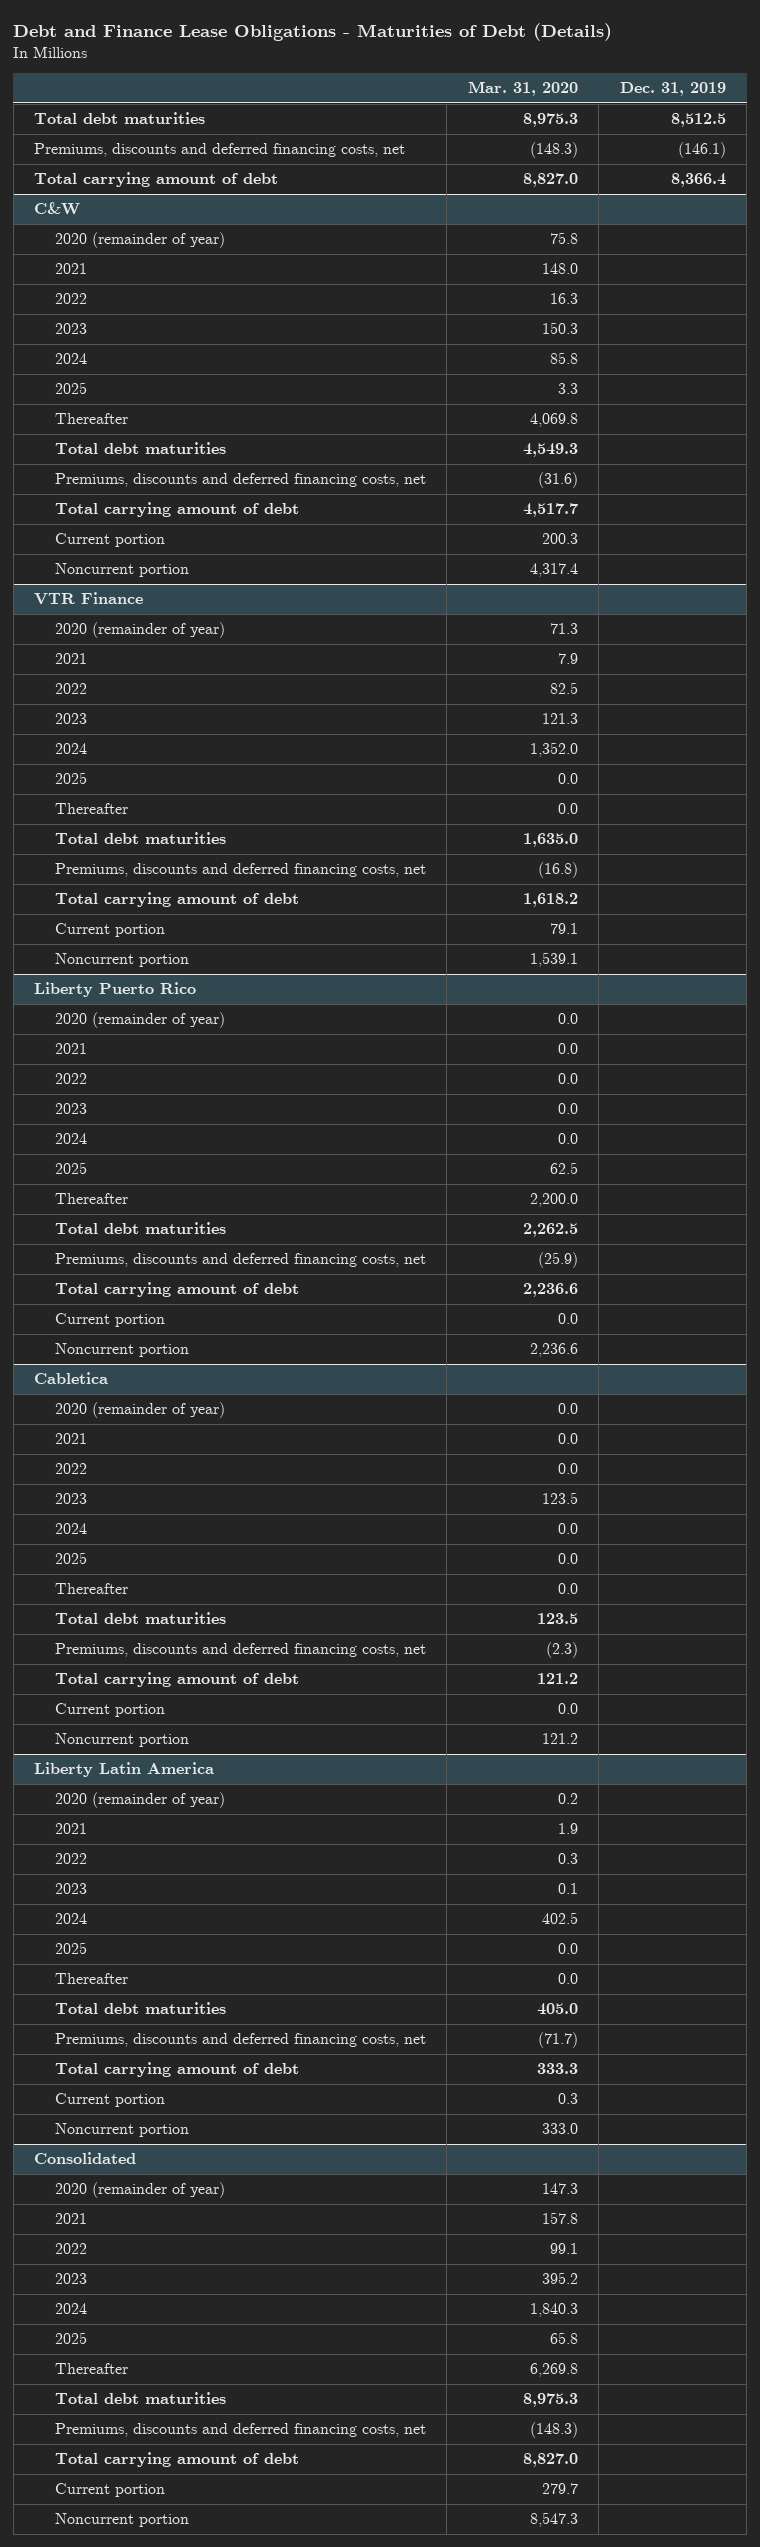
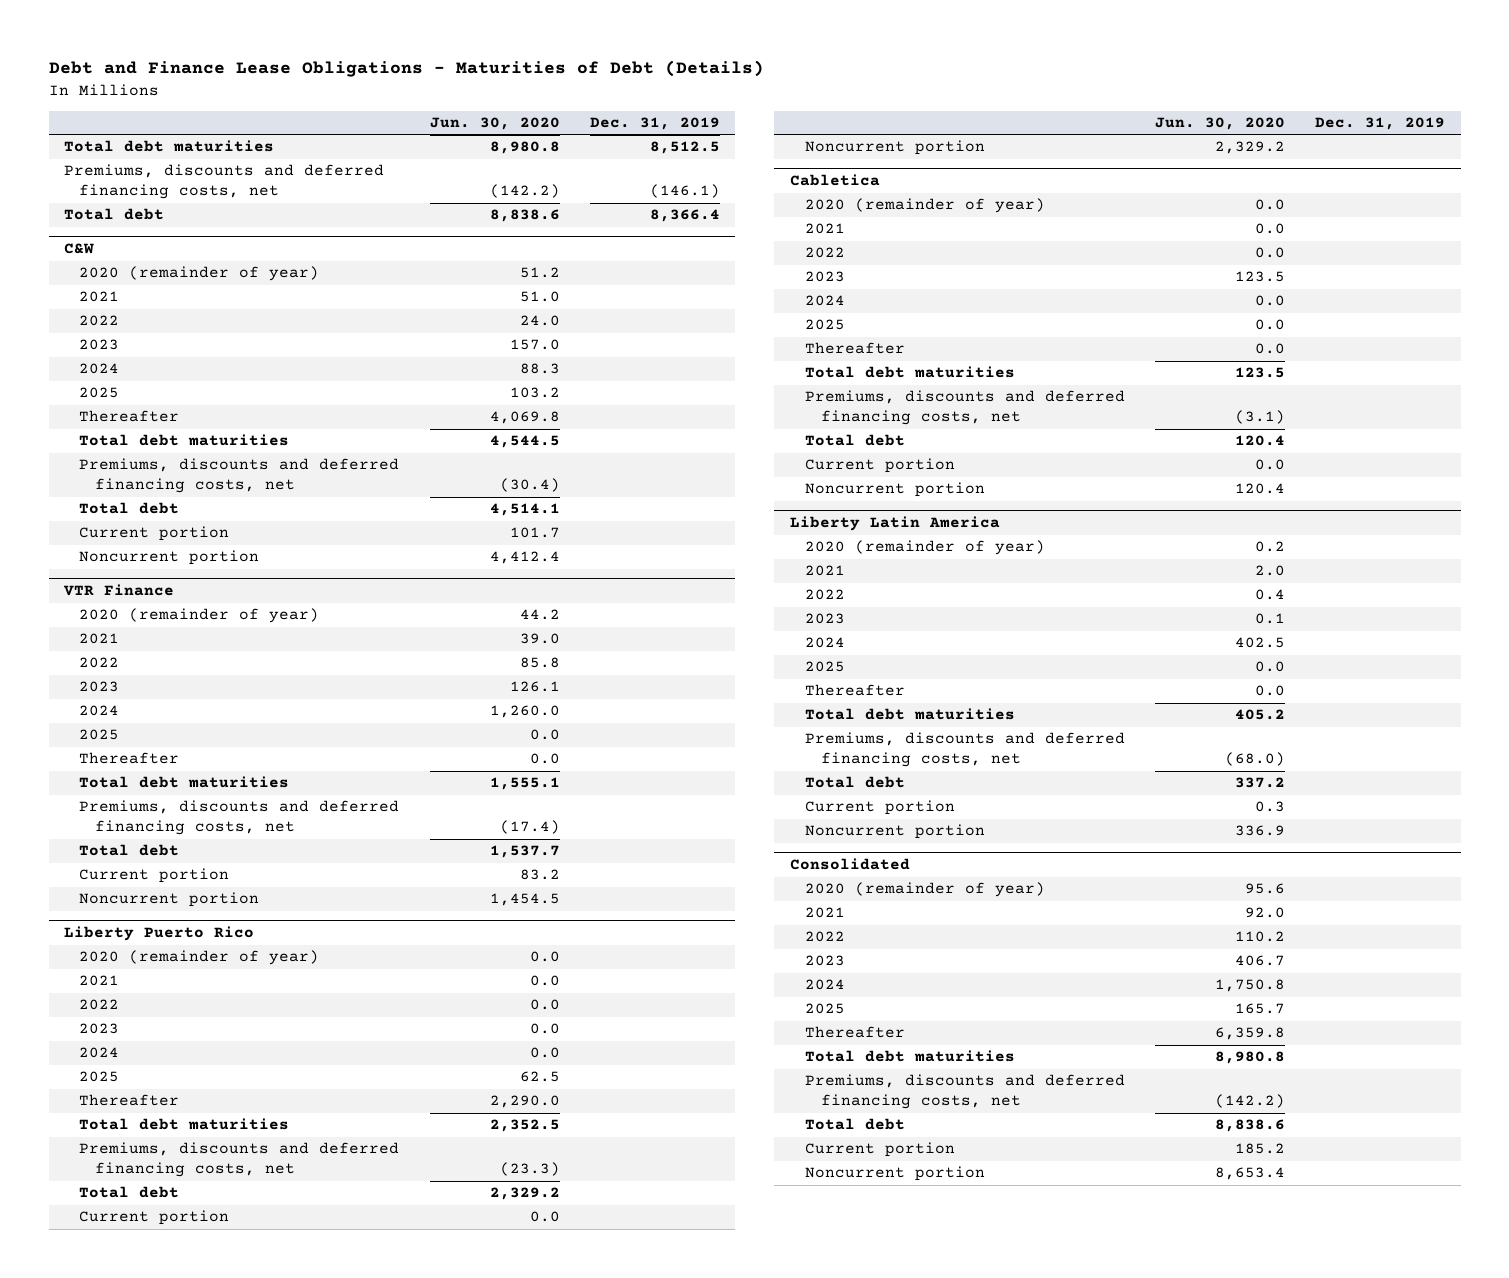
- | Mar. 31, 2020 | Dec. 31, 2019
+ | Jun. 30, 2020 | Dec. 31, 2019
- Total carrying amount of debt | 8,827.0 | 8,366.4
+ Total debt | 8,838.6 | 8,366.4
@ C&W
- Total carrying amount of debt | 4,517.7 |
+ Total debt | 4,514.1 |
@ VTR Finance
- Total carrying amount of debt | 1,618.2 |
+ Total debt | 1,537.7 |
@ Liberty Puerto Rico
- Total carrying amount of debt | 2,236.6 |
+ Total debt | 2,329.2 |
@ Cabletica
- Total carrying amount of debt | 121.2 |
+ Total debt | 120.4 |
@ Liberty Latin America
- Total carrying amount of debt | 333.3 |
+ Total debt | 337.2 |
@ Consolidated
- Total carrying amount of debt | 8,827.0 |
+ Total debt | 8,838.6 |

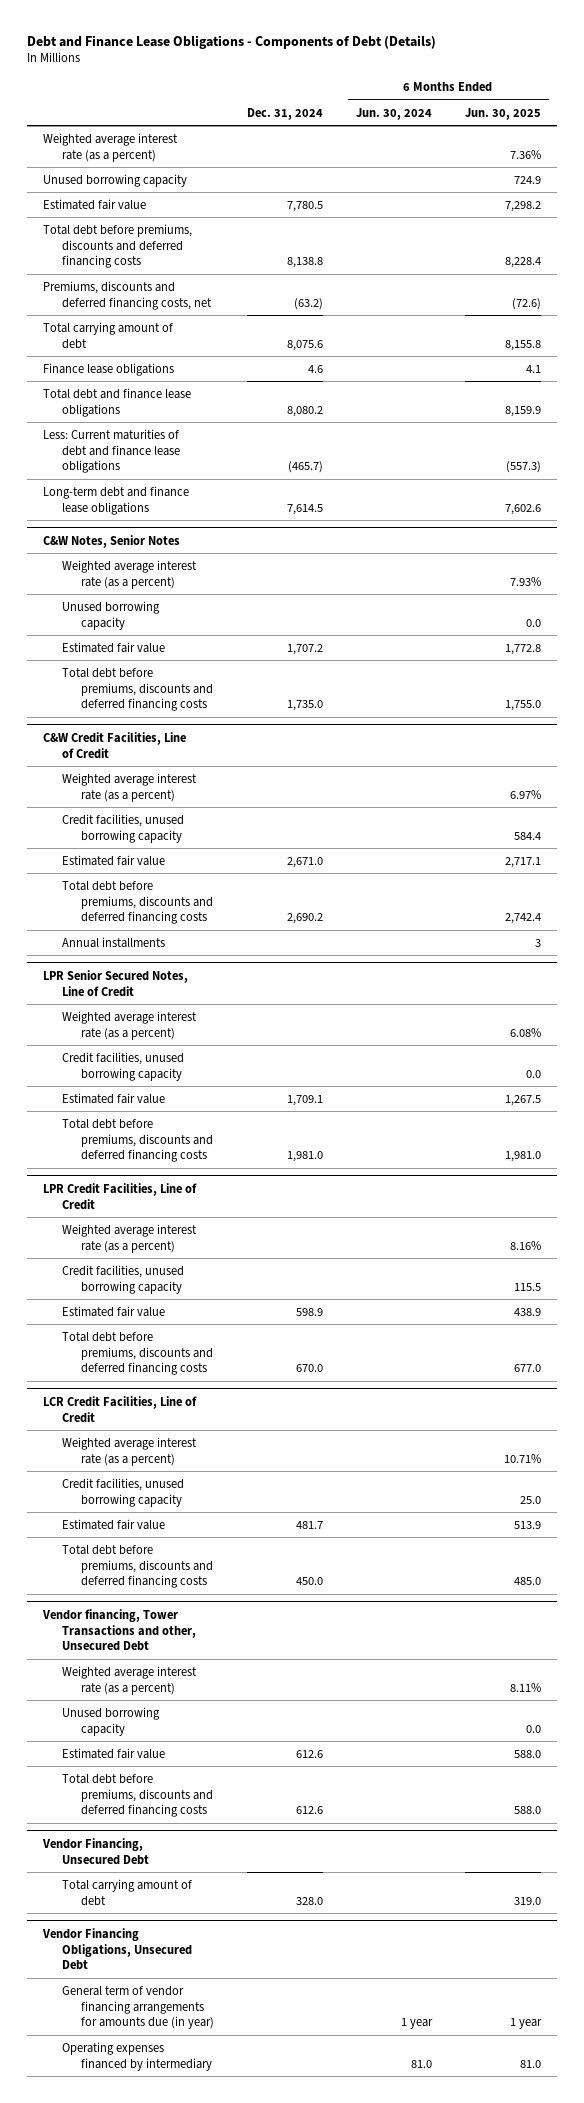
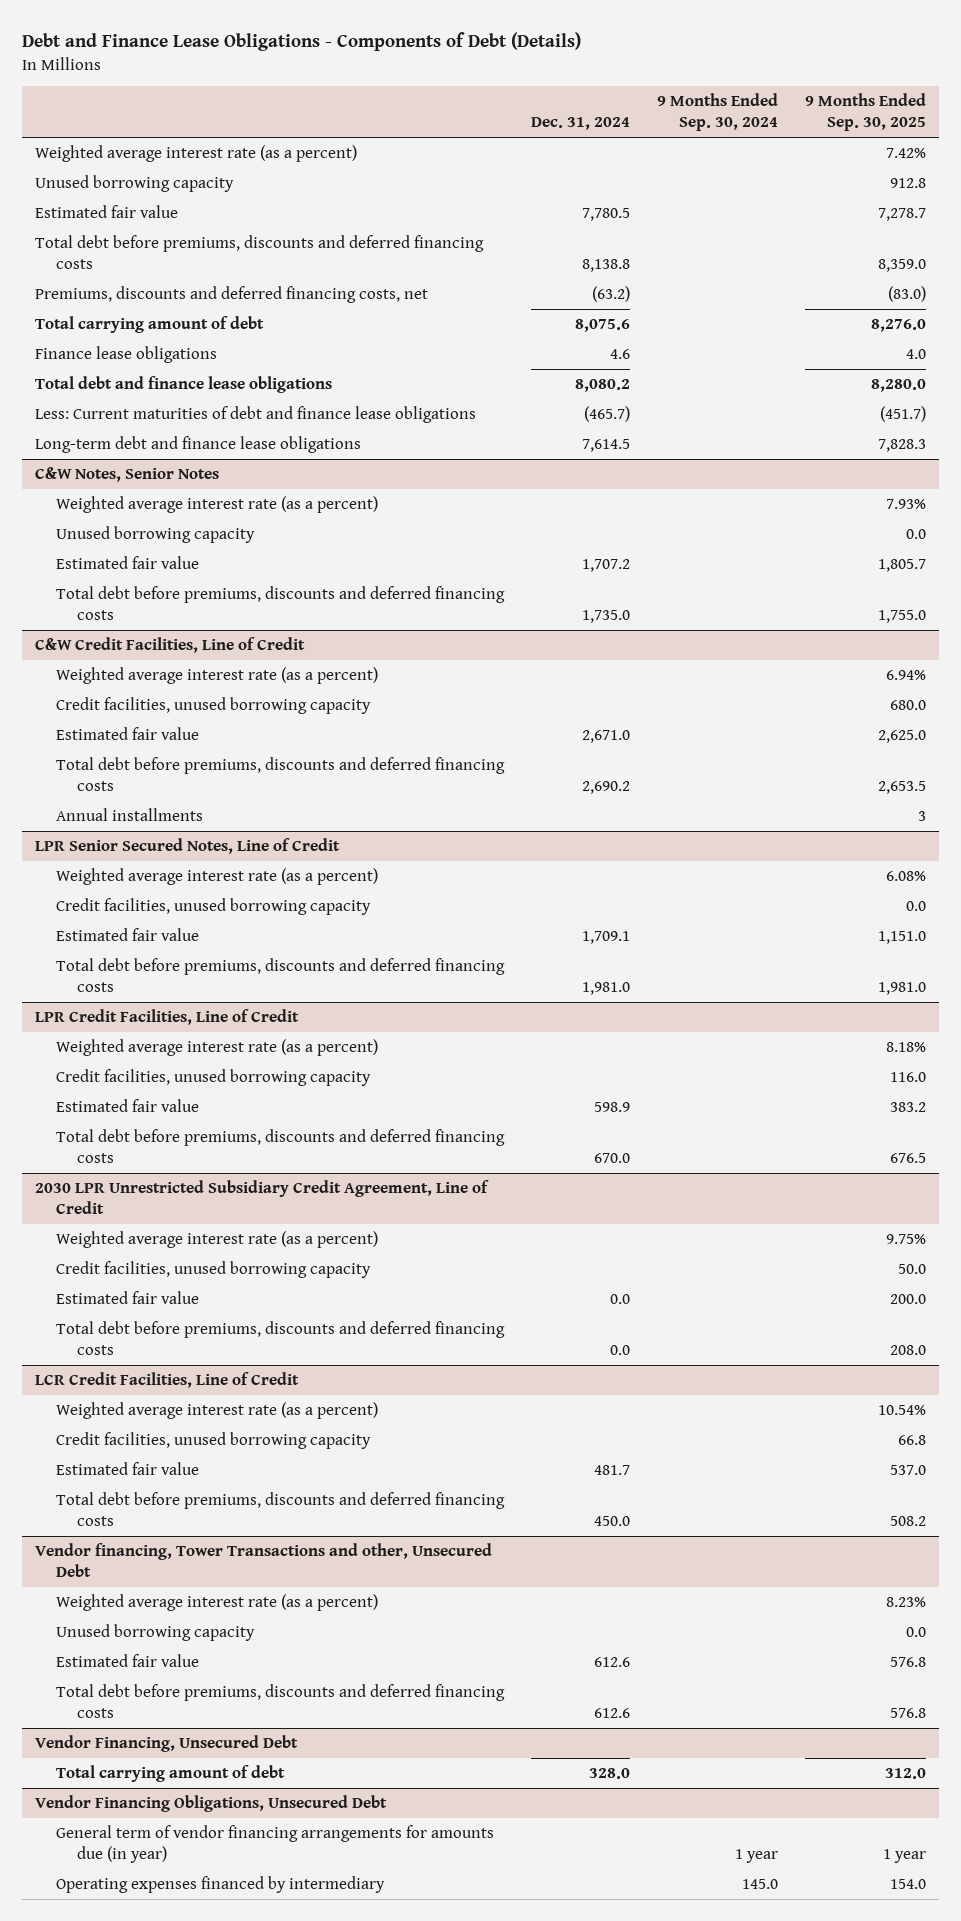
- | Dec. 31, 2024 | 6 Months Ended Jun. 30, 2024 | 6 Months Ended Jun. 30, 2025
+ | Dec. 31, 2024 | 9 Months Ended Sep. 30, 2024 | 9 Months Ended Sep. 30, 2025
+ 2030 LPR Unrestricted Subsidiary Credit Agreement, Line of Credit
+ Weighted average interest rate (as a percent) | | | 9.75%
+ Credit facilities, unused borrowing capacity | | | 50.0
+ Estimated fair value | 0.0 | | 200.0
+ Total debt before premiums, discounts and deferred financing costs | 0.0 | | 208.0

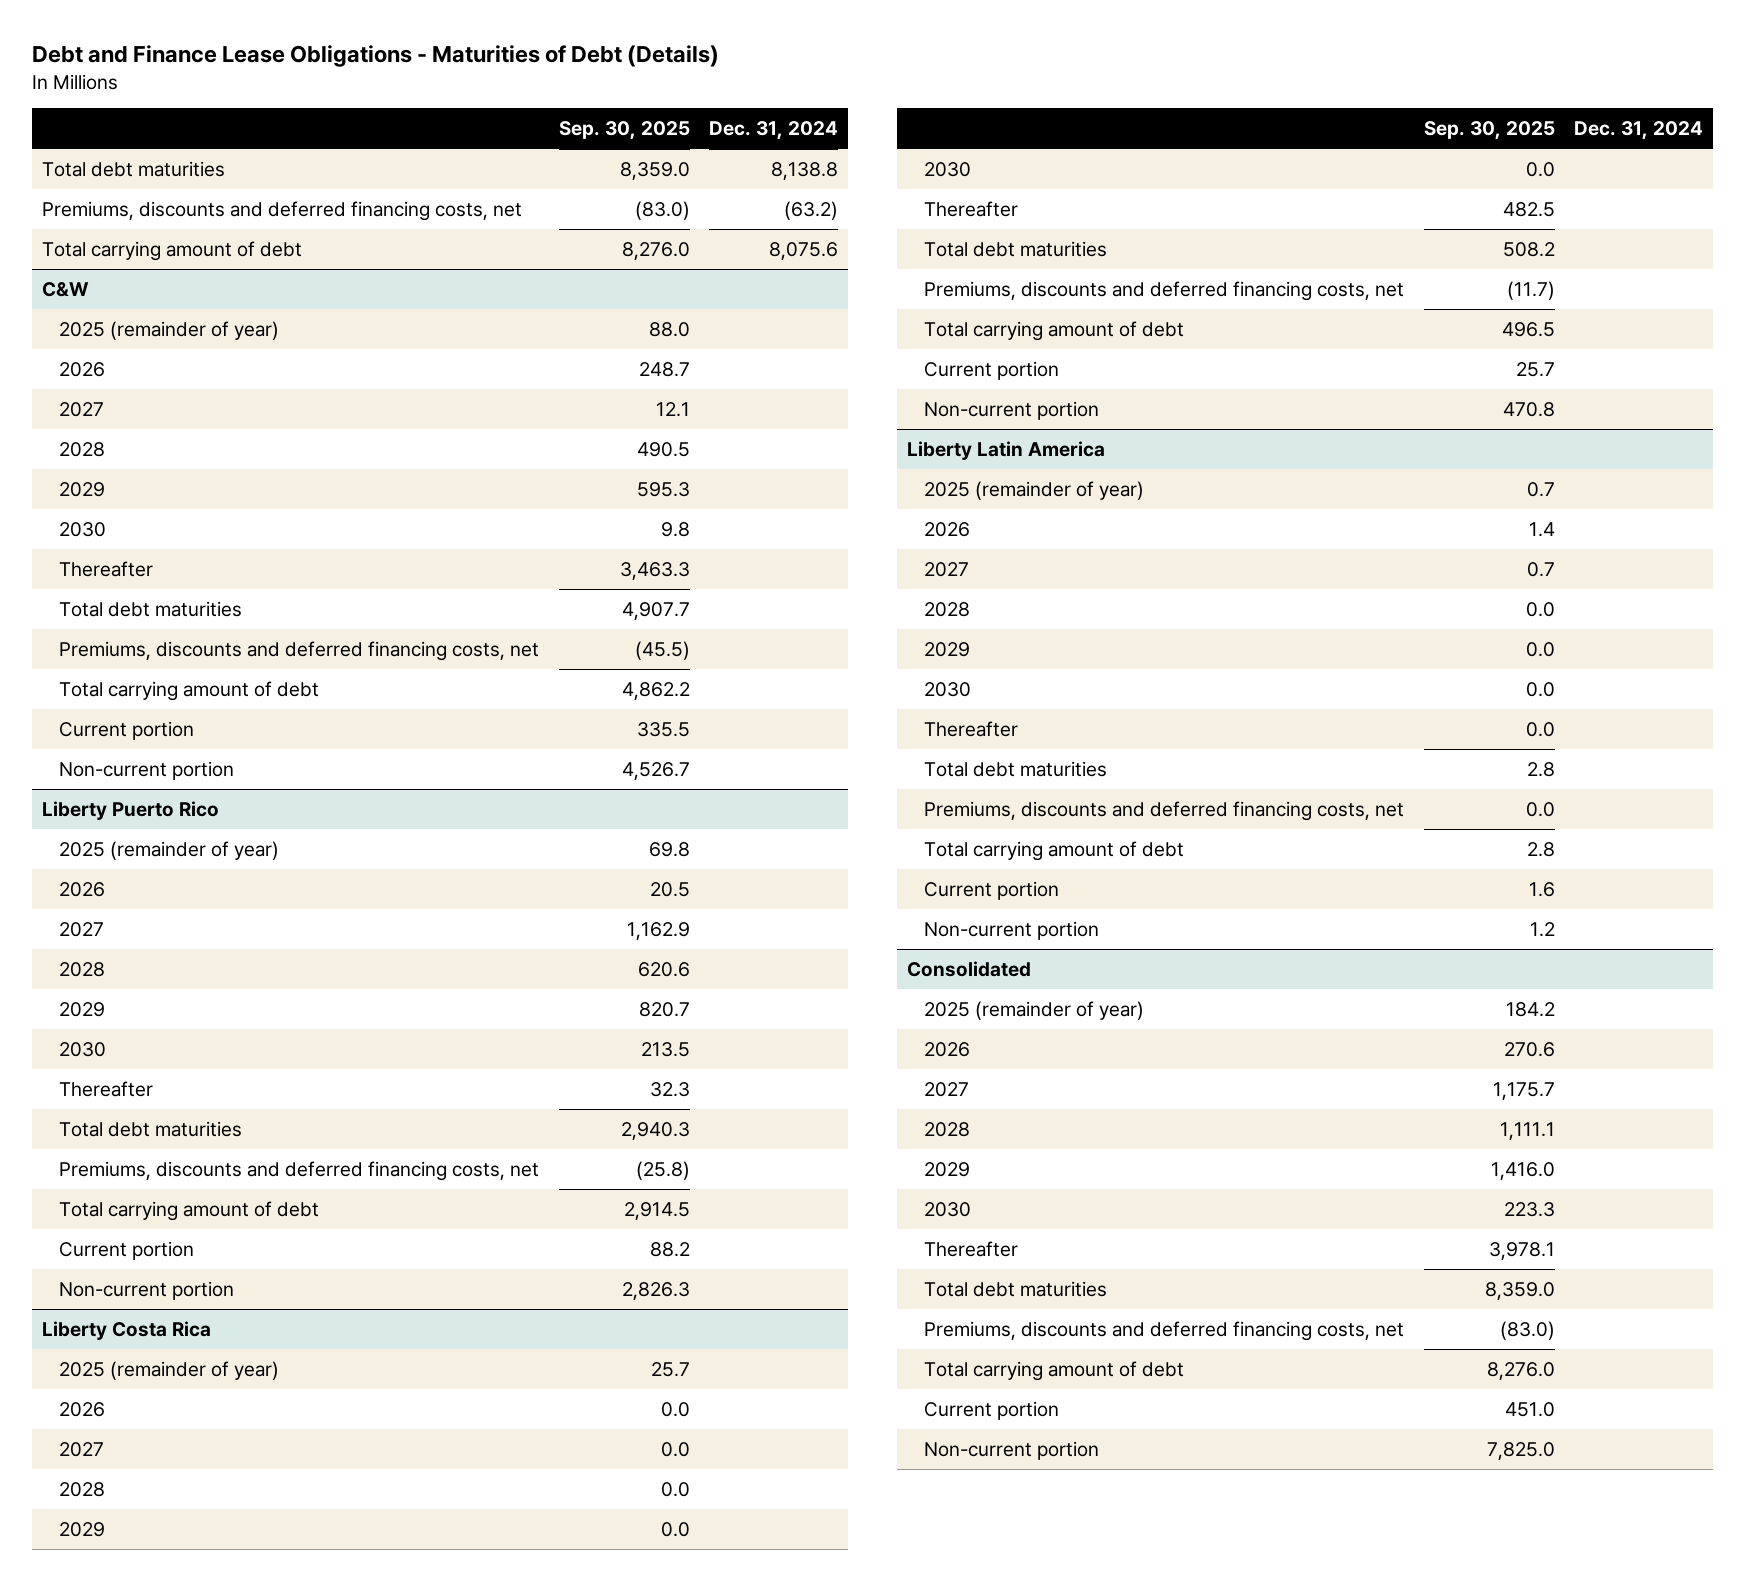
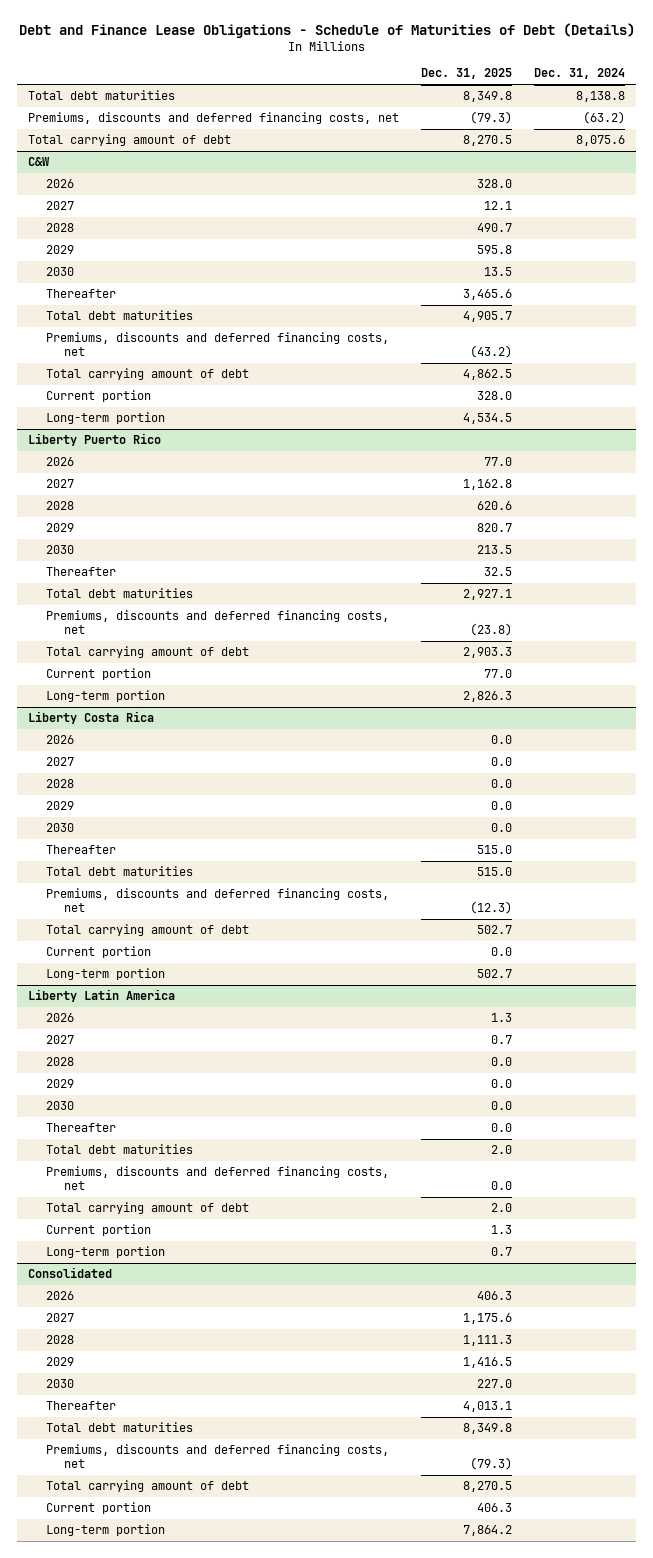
- Debt and Finance Lease Obligations - Maturities of Debt (Details)
+ Debt and Finance Lease Obligations - Schedule of Maturities of Debt (Details)
- | Sep. 30, 2025 | Dec. 31, 2024
+ | Dec. 31, 2025 | Dec. 31, 2024
@ C&W
- 2025 (remainder of year) | 88.0 |
- Non-current portion | 4,526.7 |
+ Long-term portion | 4,534.5 |
@ Liberty Puerto Rico
- 2025 (remainder of year) | 69.8 |
- Non-current portion | 2,826.3 |
+ Long-term portion | 2,826.3 |
@ Liberty Costa Rica
- 2025 (remainder of year) | 25.7 |
- Non-current portion | 470.8 |
+ Long-term portion | 502.7 |
@ Liberty Latin America
- 2025 (remainder of year) | 0.7 |
- Non-current portion | 1.2 |
+ Long-term portion | 0.7 |
@ Consolidated
- 2025 (remainder of year) | 184.2 |
- Non-current portion | 7,825.0 |
+ Long-term portion | 7,864.2 |

